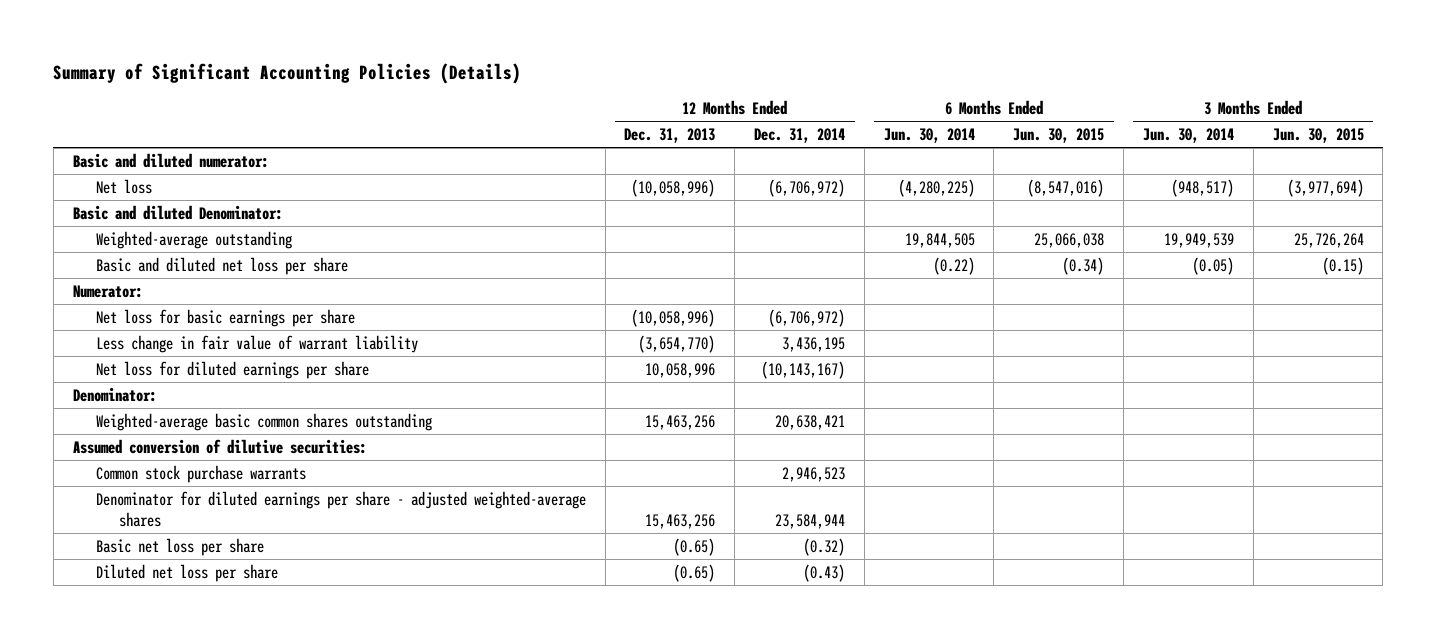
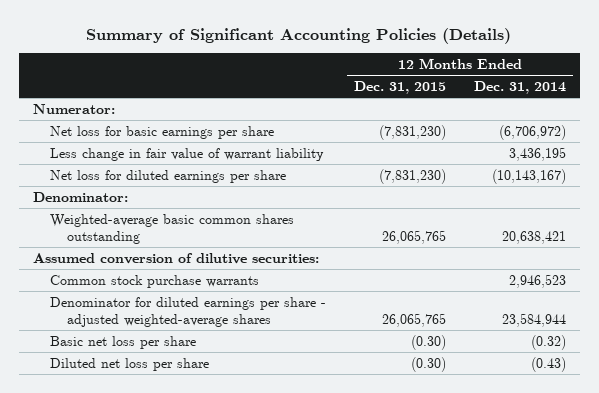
- | 12 Months Ended Dec. 31, 2013 | 12 Months Ended Dec. 31, 2014 | 6 Months Ended Jun. 30, 2014 | 6 Months Ended Jun. 30, 2015 | 3 Months Ended Jun. 30, 2014 | 3 Months Ended Jun. 30, 2015
+ | 12 Months Ended Dec. 31, 2015 | 12 Months Ended Dec. 31, 2014
- Basic and diluted numerator:
- Net loss | (10,058,996) | (6,706,972) | (4,280,225) | (8,547,016) | (948,517) | (3,977,694)
- Basic and diluted Denominator:
- Weighted-average outstanding | | | 19,844,505 | 25,066,038 | 19,949,539 | 25,726,264
- Basic and diluted net loss per share | | | (0.22) | (0.34) | (0.05) | (0.15)

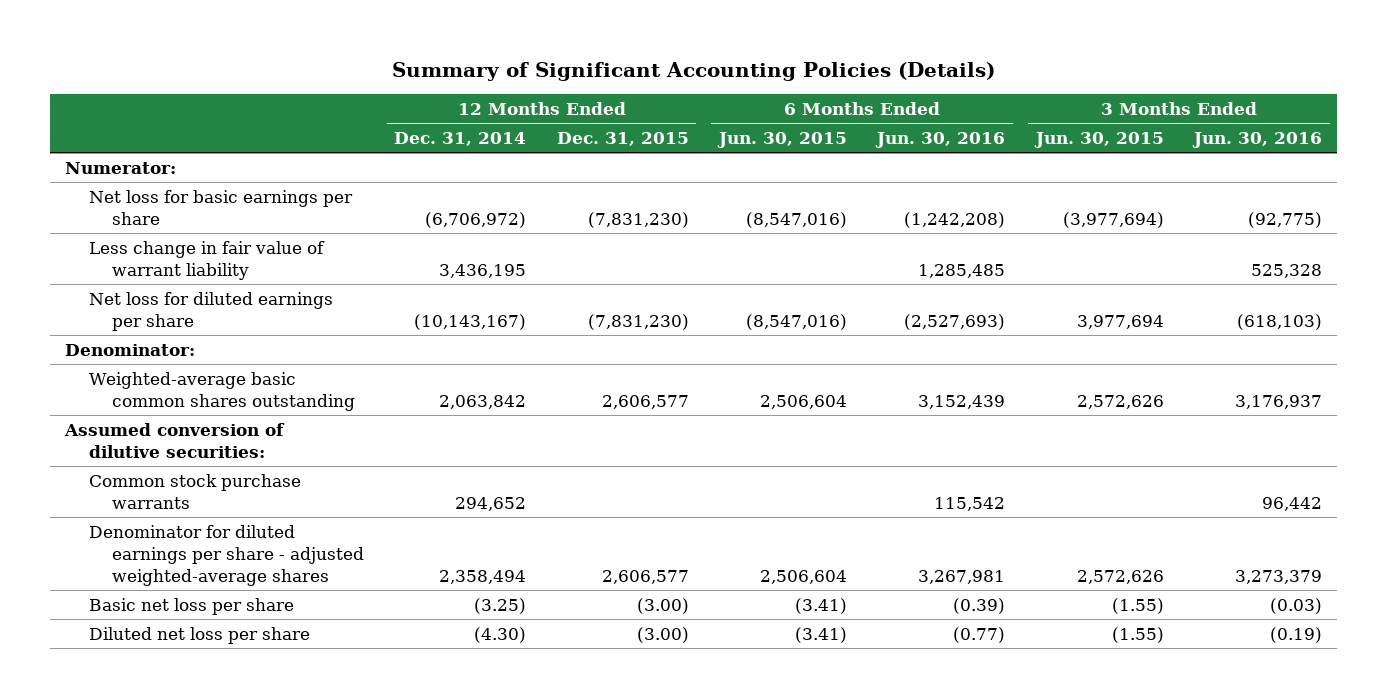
- | 12 Months Ended Dec. 31, 2015 | 12 Months Ended Dec. 31, 2014
+ | 12 Months Ended Dec. 31, 2014 | 12 Months Ended Dec. 31, 2015 | 6 Months Ended Jun. 30, 2015 | 6 Months Ended Jun. 30, 2016 | 3 Months Ended Jun. 30, 2015 | 3 Months Ended Jun. 30, 2016
- Weighted-average basic common shares outstanding | 26,065,765 | 20,638,421
+ Weighted-average basic common shares outstanding | 2,063,842 | 2,606,577 | 2,506,604 | 3,152,439 | 2,572,626 | 3,176,937
- Common stock purchase warrants | | 2,946,523
- Denominator for diluted earnings per share - adjusted weighted-average shares | 26,065,765 | 23,584,944
- Basic net loss per share | (0.30) | (0.32)
- Diluted net loss per share | (0.30) | (0.43)
+ Common stock purchase warrants | 294,652 | | | 115,542 | | 96,442
+ Denominator for diluted earnings per share - adjusted weighted-average shares | 2,358,494 | 2,606,577 | 2,506,604 | 3,267,981 | 2,572,626 | 3,273,379
+ Basic net loss per share | (3.25) | (3.00) | (3.41) | (0.39) | (1.55) | (0.03)
+ Diluted net loss per share | (4.30) | (3.00) | (3.41) | (0.77) | (1.55) | (0.19)

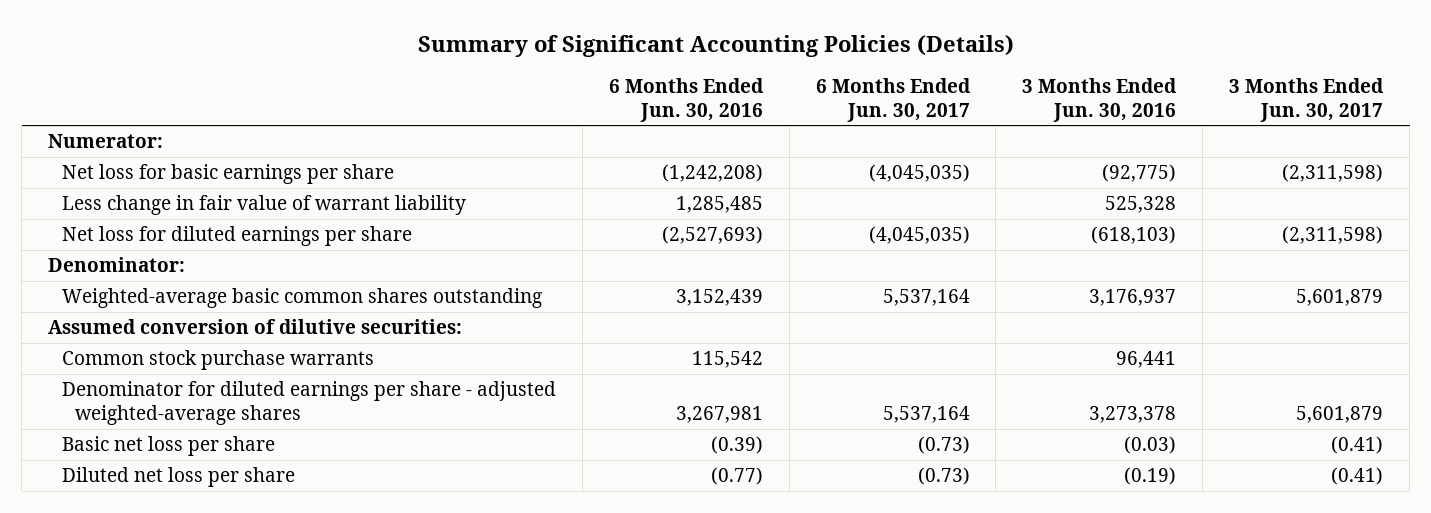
- | 12 Months Ended Dec. 31, 2014 | 12 Months Ended Dec. 31, 2015 | 6 Months Ended Jun. 30, 2015 | 6 Months Ended Jun. 30, 2016 | 3 Months Ended Jun. 30, 2015 | 3 Months Ended Jun. 30, 2016
+ | 6 Months Ended Jun. 30, 2016 | 6 Months Ended Jun. 30, 2017 | 3 Months Ended Jun. 30, 2016 | 3 Months Ended Jun. 30, 2017
- Common stock purchase warrants | 294,652 | | | 115,542 | | 96,442
- Denominator for diluted earnings per share - adjusted weighted-average shares | 2,358,494 | 2,606,577 | 2,506,604 | 3,267,981 | 2,572,626 | 3,273,379
+ Common stock purchase warrants | 115,542 | | 96,441 |
+ Denominator for diluted earnings per share - adjusted weighted-average shares | 3,267,981 | 5,537,164 | 3,273,378 | 5,601,879

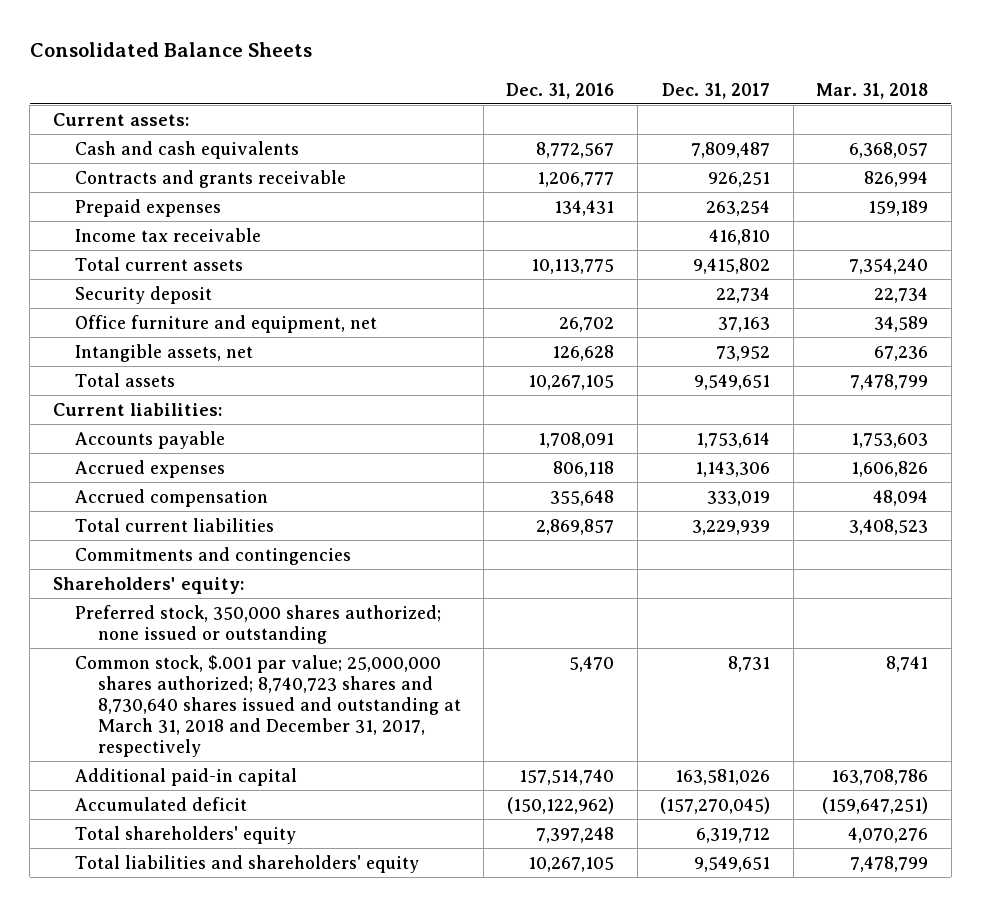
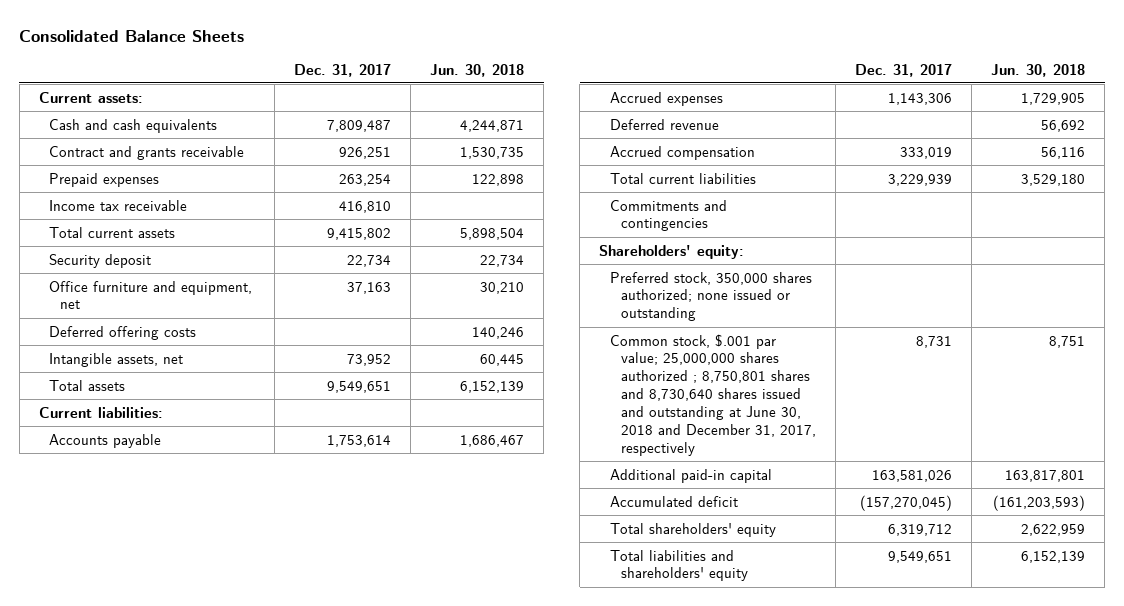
- | Dec. 31, 2016 | Dec. 31, 2017 | Mar. 31, 2018
+ | Dec. 31, 2017 | Jun. 30, 2018
- Contracts and grants receivable | 1,206,777 | 926,251 | 826,994
+ Contract and grants receivable | 926,251 | 1,530,735
+ Deferred offering costs | | 140,246
+ Deferred revenue | | 56,692
- Common stock, $.001 par value; 25,000,000 shares authorized; 8,740,723 shares and 8,730,640 shares issued and outstanding at March 31, 2018 and December 31, 2017, respectively | 5,470 | 8,731 | 8,741
+ Common stock, $.001 par value; 25,000,000 shares authorized ; 8,750,801 shares and 8,730,640 shares issued and outstanding at June 30, 2018 and December 31, 2017, respectively | 8,731 | 8,751

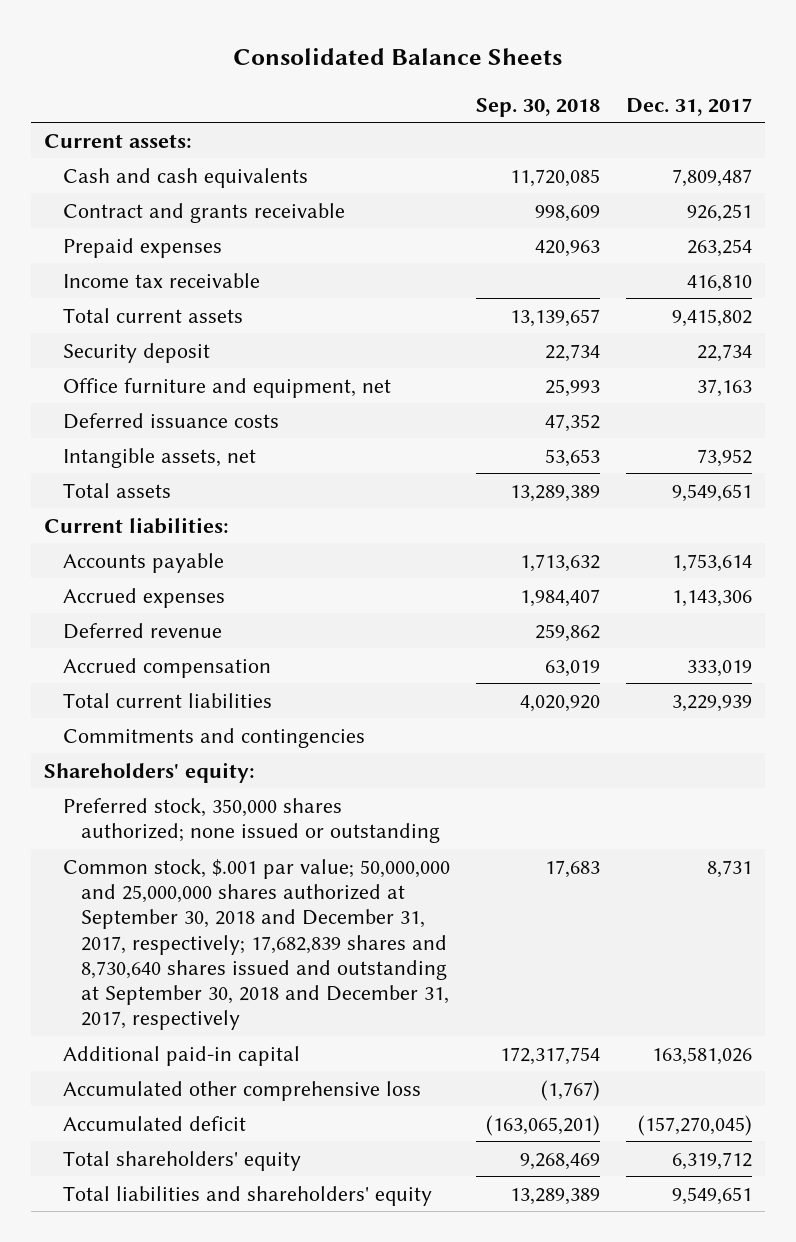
- | Dec. 31, 2017 | Jun. 30, 2018
+ | Sep. 30, 2018 | Dec. 31, 2017
- Deferred offering costs | | 140,246
+ Deferred issuance costs | 47,352 |
- Common stock, $.001 par value; 25,000,000 shares authorized ; 8,750,801 shares and 8,730,640 shares issued and outstanding at June 30, 2018 and December 31, 2017, respectively | 8,731 | 8,751
+ Common stock, $.001 par value; 50,000,000 and 25,000,000 shares authorized at September 30, 2018 and December 31, 2017, respectively; 17,682,839 shares and 8,730,640 shares issued and outstanding at September 30, 2018 and December 31, 2017, respectively | 17,683 | 8,731
+ Accumulated other comprehensive loss | (1,767) |

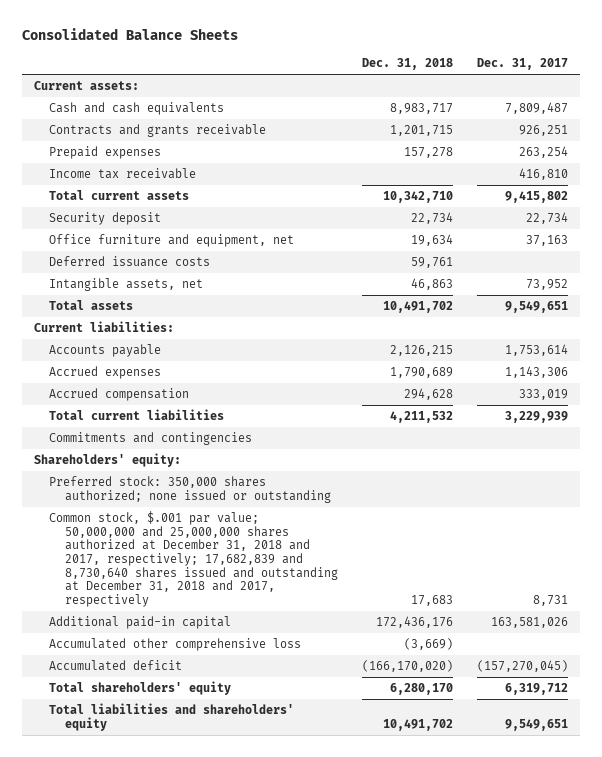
- | Sep. 30, 2018 | Dec. 31, 2017
+ | Dec. 31, 2018 | Dec. 31, 2017
- Contract and grants receivable | 998,609 | 926,251
+ Contracts and grants receivable | 1,201,715 | 926,251
- Deferred revenue | 259,862 |
- Preferred stock, 350,000 shares authorized; none issued or outstanding
- Common stock, $.001 par value; 50,000,000 and 25,000,000 shares authorized at September 30, 2018 and December 31, 2017, respectively; 17,682,839 shares and 8,730,640 shares issued and outstanding at September 30, 2018 and December 31, 2017, respectively | 17,683 | 8,731
+ Preferred stock: 350,000 shares authorized; none issued or outstanding
+ Common stock, $.001 par value; 50,000,000 and 25,000,000 shares authorized at December 31, 2018 and 2017, respectively; 17,682,839 and 8,730,640 shares issued and outstanding at December 31, 2018 and 2017, respectively | 17,683 | 8,731

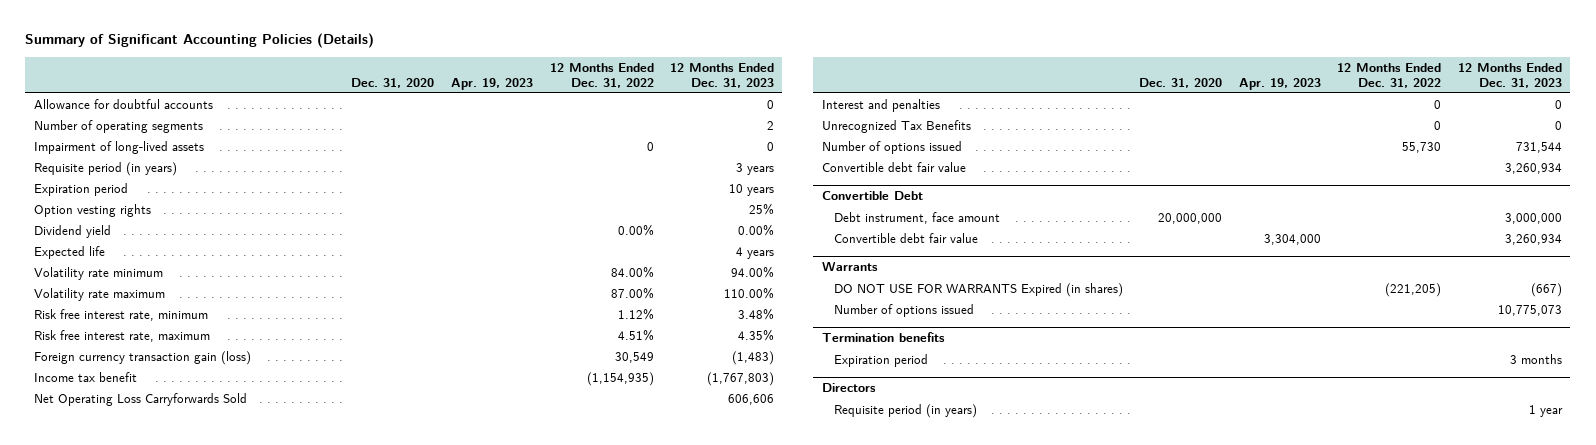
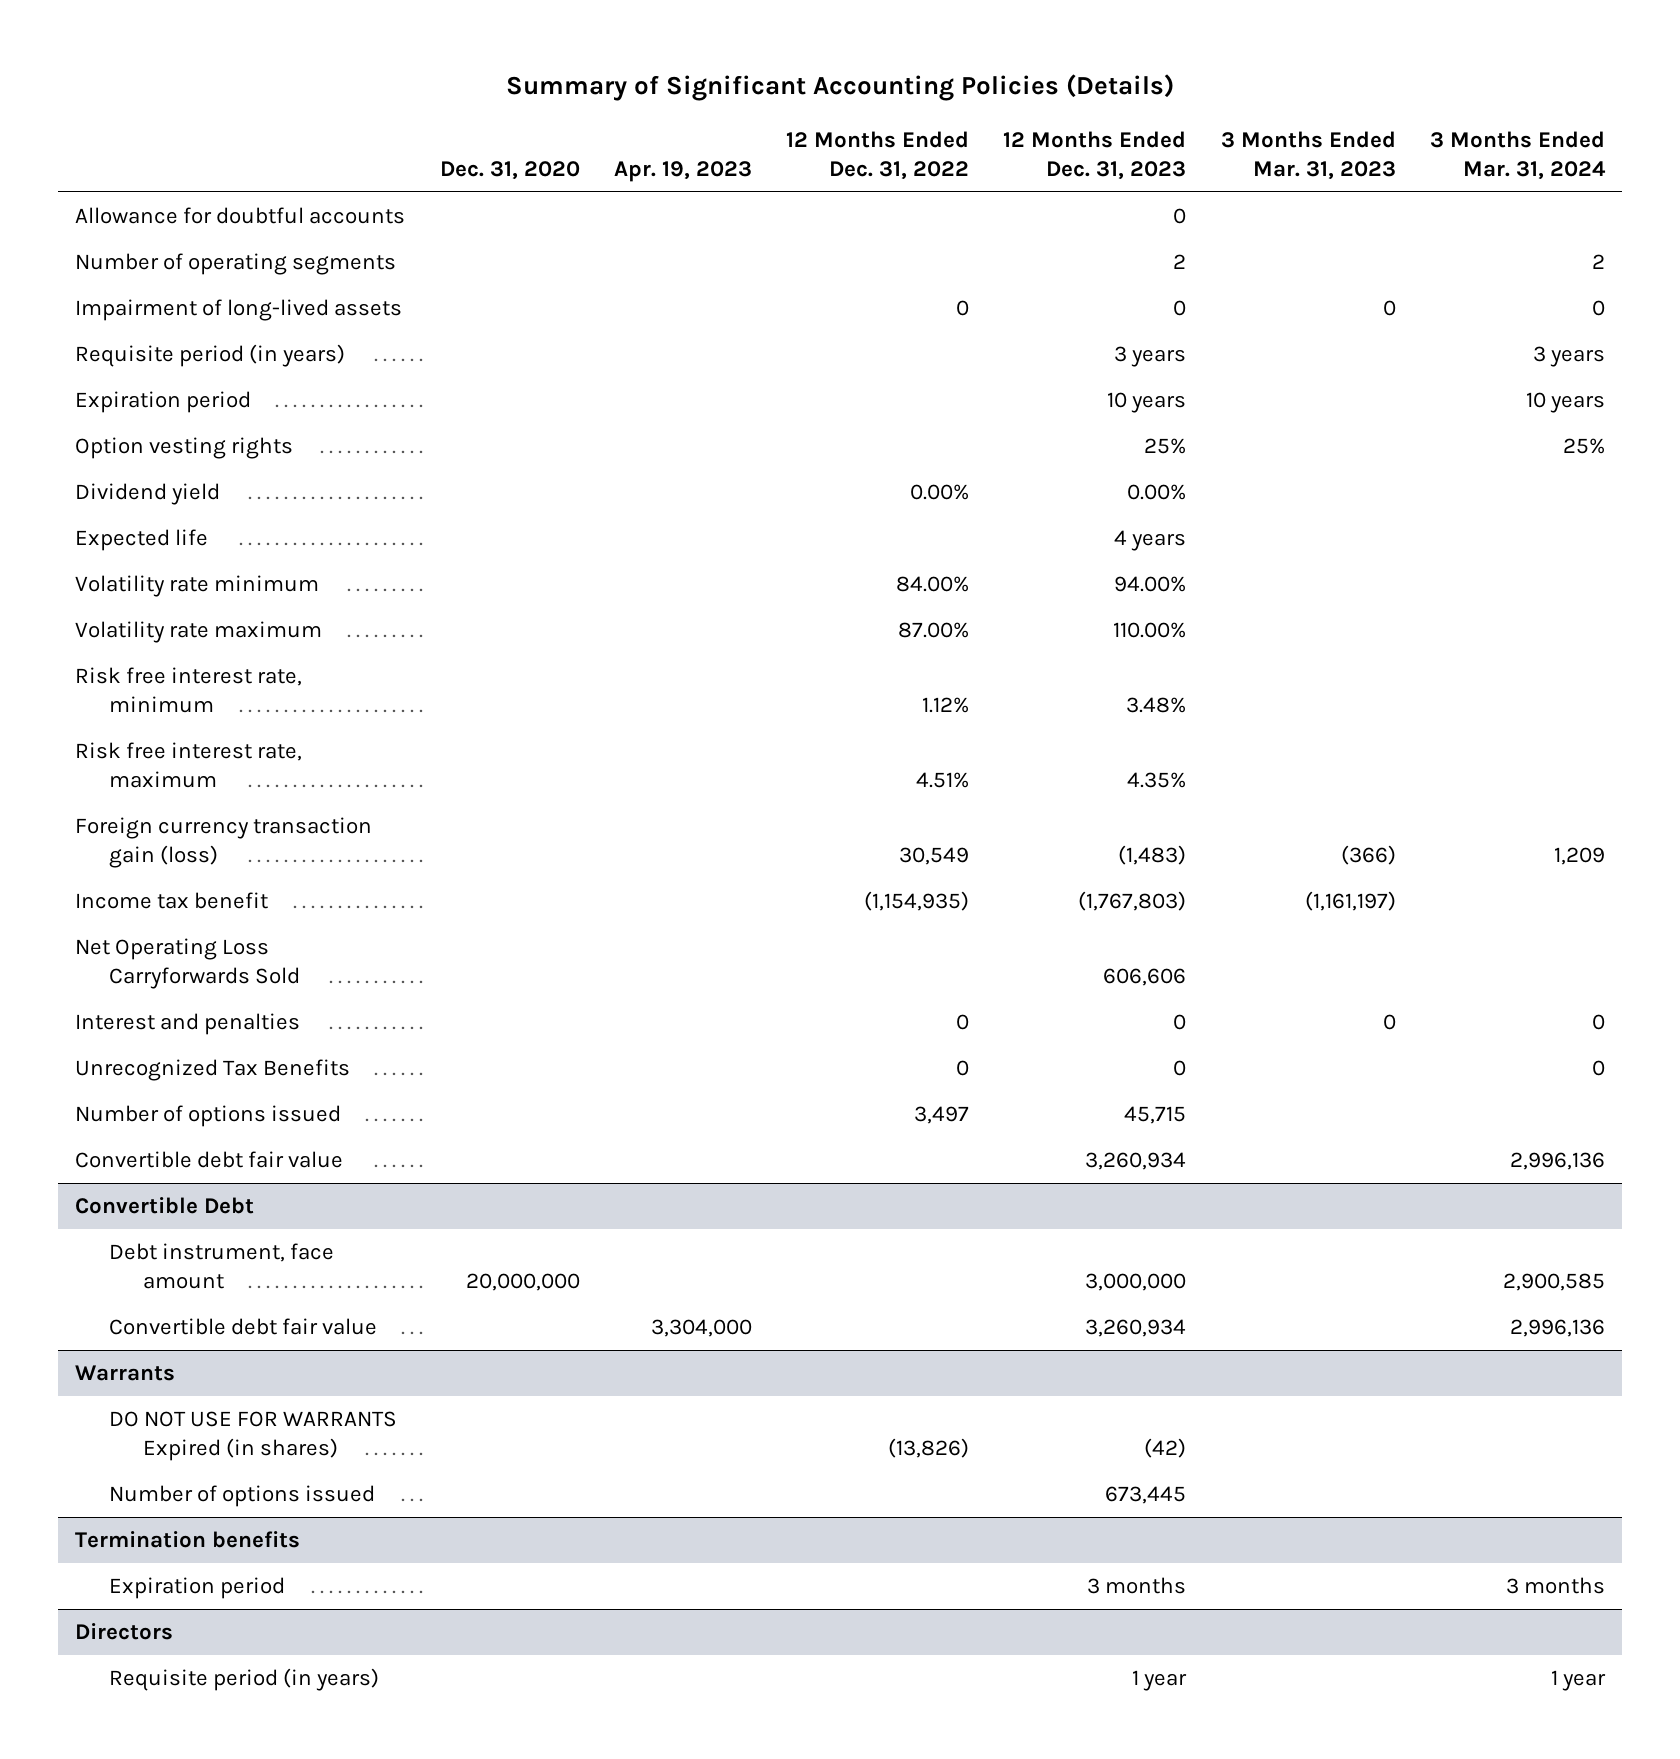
- | Dec. 31, 2020 | Apr. 19, 2023 | 12 Months Ended Dec. 31, 2022 | 12 Months Ended Dec. 31, 2023
+ | Dec. 31, 2020 | Apr. 19, 2023 | 12 Months Ended Dec. 31, 2022 | 12 Months Ended Dec. 31, 2023 | 3 Months Ended Mar. 31, 2023 | 3 Months Ended Mar. 31, 2024
- Number of options issued | | | 55,730 | 731,544
+ Number of options issued | | | 3,497 | 45,715 | |
@ Warrants
- DO NOT USE FOR WARRANTS Expired (in shares) | | | (221,205) | (667)
- Number of options issued | | | | 10,775,073
+ DO NOT USE FOR WARRANTS Expired (in shares) | | | (13,826) | (42) | |
+ Number of options issued | | | | 673,445 | |

